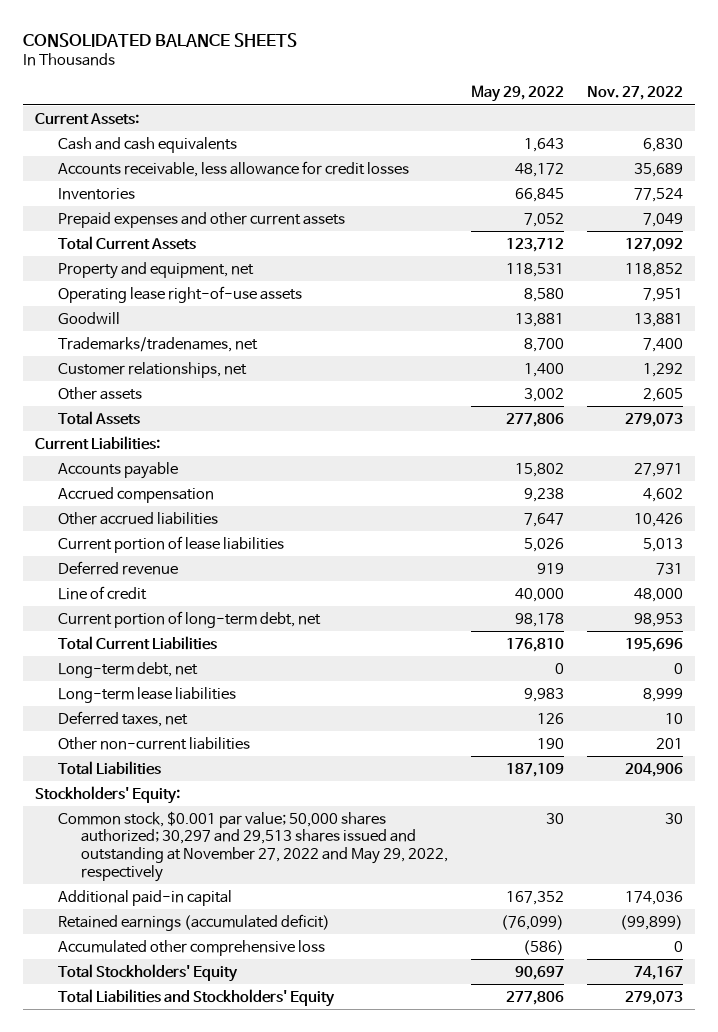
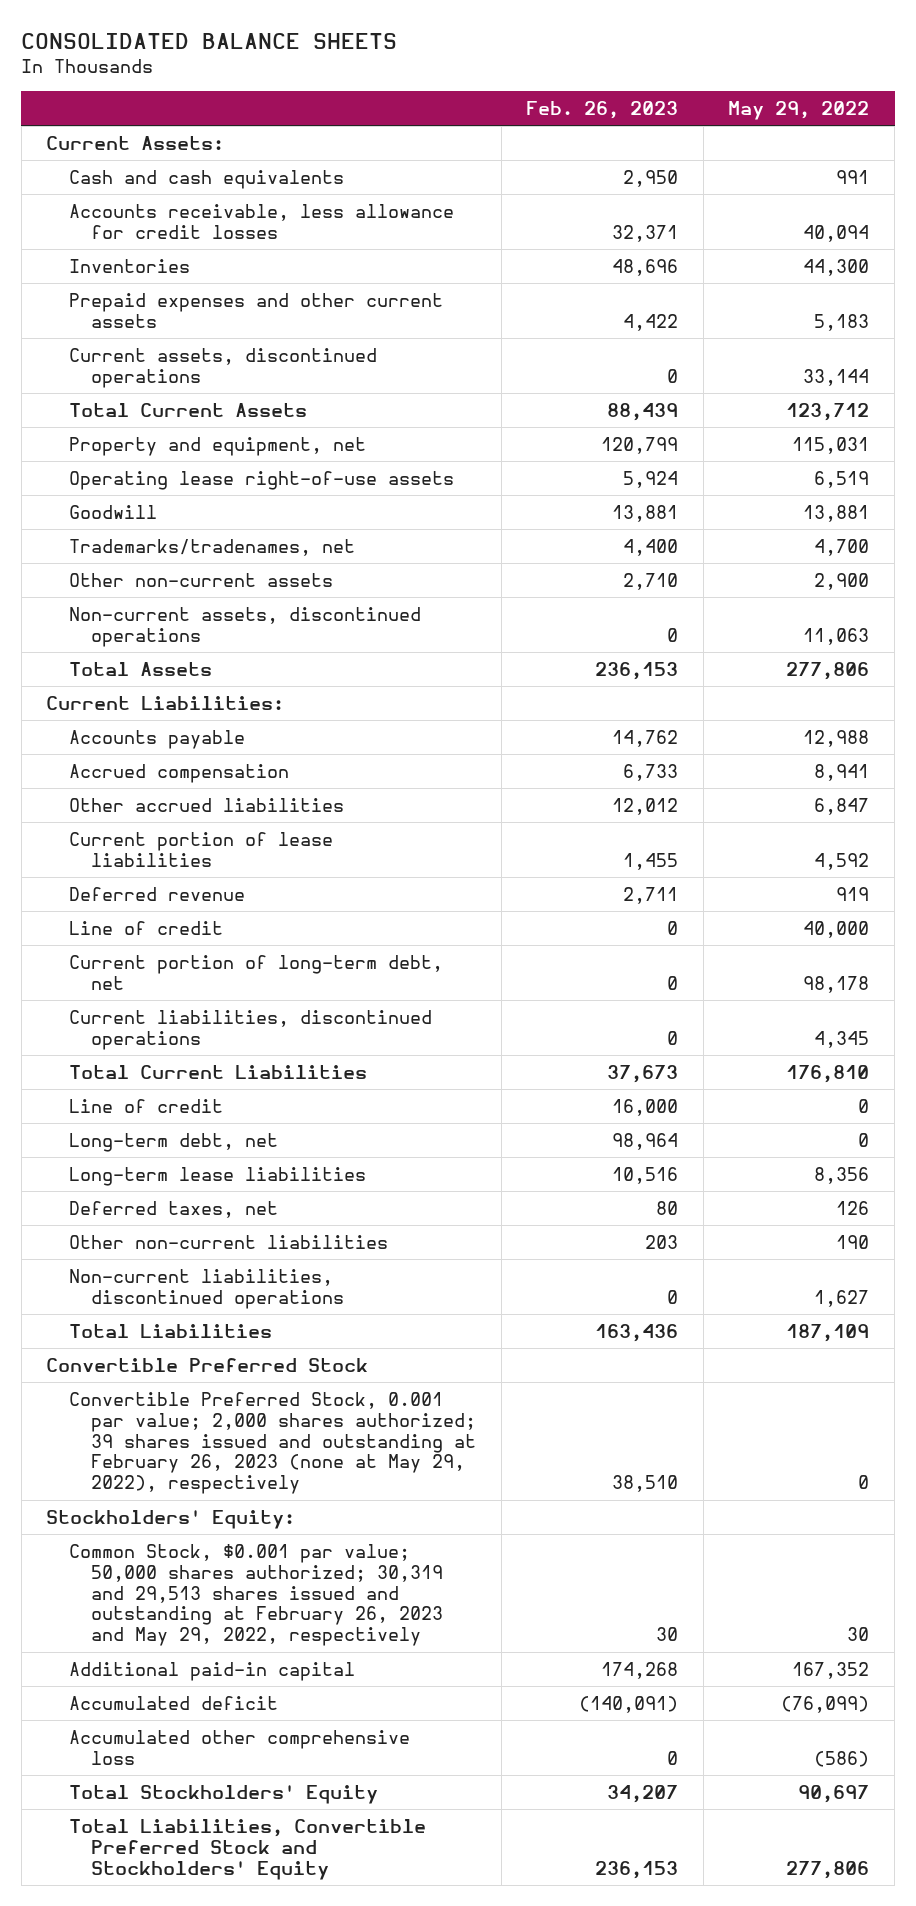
- | May 29, 2022 | Nov. 27, 2022
+ | Feb. 26, 2023 | May 29, 2022
- Cash and cash equivalents | 1,643 | 6,830
- Accounts receivable, less allowance for credit losses | 48,172 | 35,689
- Inventories | 66,845 | 77,524
- Prepaid expenses and other current assets | 7,052 | 7,049
+ Cash and cash equivalents | 2,950 | 991
+ Accounts receivable, less allowance for credit losses | 32,371 | 40,094
+ Inventories | 48,696 | 44,300
+ Prepaid expenses and other current assets | 4,422 | 5,183
+ Current assets, discontinued operations | 0 | 33,144
- Property and equipment, net | 118,531 | 118,852
- Operating lease right-of-use assets | 8,580 | 7,951
+ Property and equipment, net | 120,799 | 115,031
+ Operating lease right-of-use assets | 5,924 | 6,519
- Trademarks/tradenames, net | 8,700 | 7,400
- Customer relationships, net | 1,400 | 1,292
- Other assets | 3,002 | 2,605
+ Trademarks/tradenames, net | 4,400 | 4,700
+ Other non-current assets | 2,710 | 2,900
+ Non-current assets, discontinued operations | 0 | 11,063
- Accounts payable | 15,802 | 27,971
- Accrued compensation | 9,238 | 4,602
- Other accrued liabilities | 7,647 | 10,426
- Current portion of lease liabilities | 5,026 | 5,013
+ Accounts payable | 14,762 | 12,988
+ Accrued compensation | 6,733 | 8,941
+ Other accrued liabilities | 12,012 | 6,847
+ Current portion of lease liabilities | 1,455 | 4,592
+ Current liabilities, discontinued operations | 0 | 4,345
+ Line of credit | 16,000 | 0
- Long-term lease liabilities | 9,983 | 8,999
+ Long-term lease liabilities | 10,516 | 8,356
+ Non-current liabilities, discontinued operations | 0 | 1,627
+ Convertible Preferred Stock
+ Convertible Preferred Stock, 0.001 par value; 2,000 shares authorized; 39 shares issued and outstanding at February 26, 2023 (none at May 29, 2022), respectively | 38,510 | 0
- Common stock, $0.001 par value; 50,000 shares authorized; 30,297 and 29,513 shares issued and outstanding at November 27, 2022 and May 29, 2022, respectively | 30 | 30
+ Common Stock, $0.001 par value; 50,000 shares authorized; 30,319 and 29,513 shares issued and outstanding at February 26, 2023 and May 29, 2022, respectively | 30 | 30
- Retained earnings (accumulated deficit) | (76,099) | (99,899)
+ Accumulated deficit | (140,091) | (76,099)
- Total Liabilities and Stockholders' Equity | 277,806 | 279,073
+ Total Liabilities, Convertible Preferred Stock and Stockholders' Equity | 236,153 | 277,806

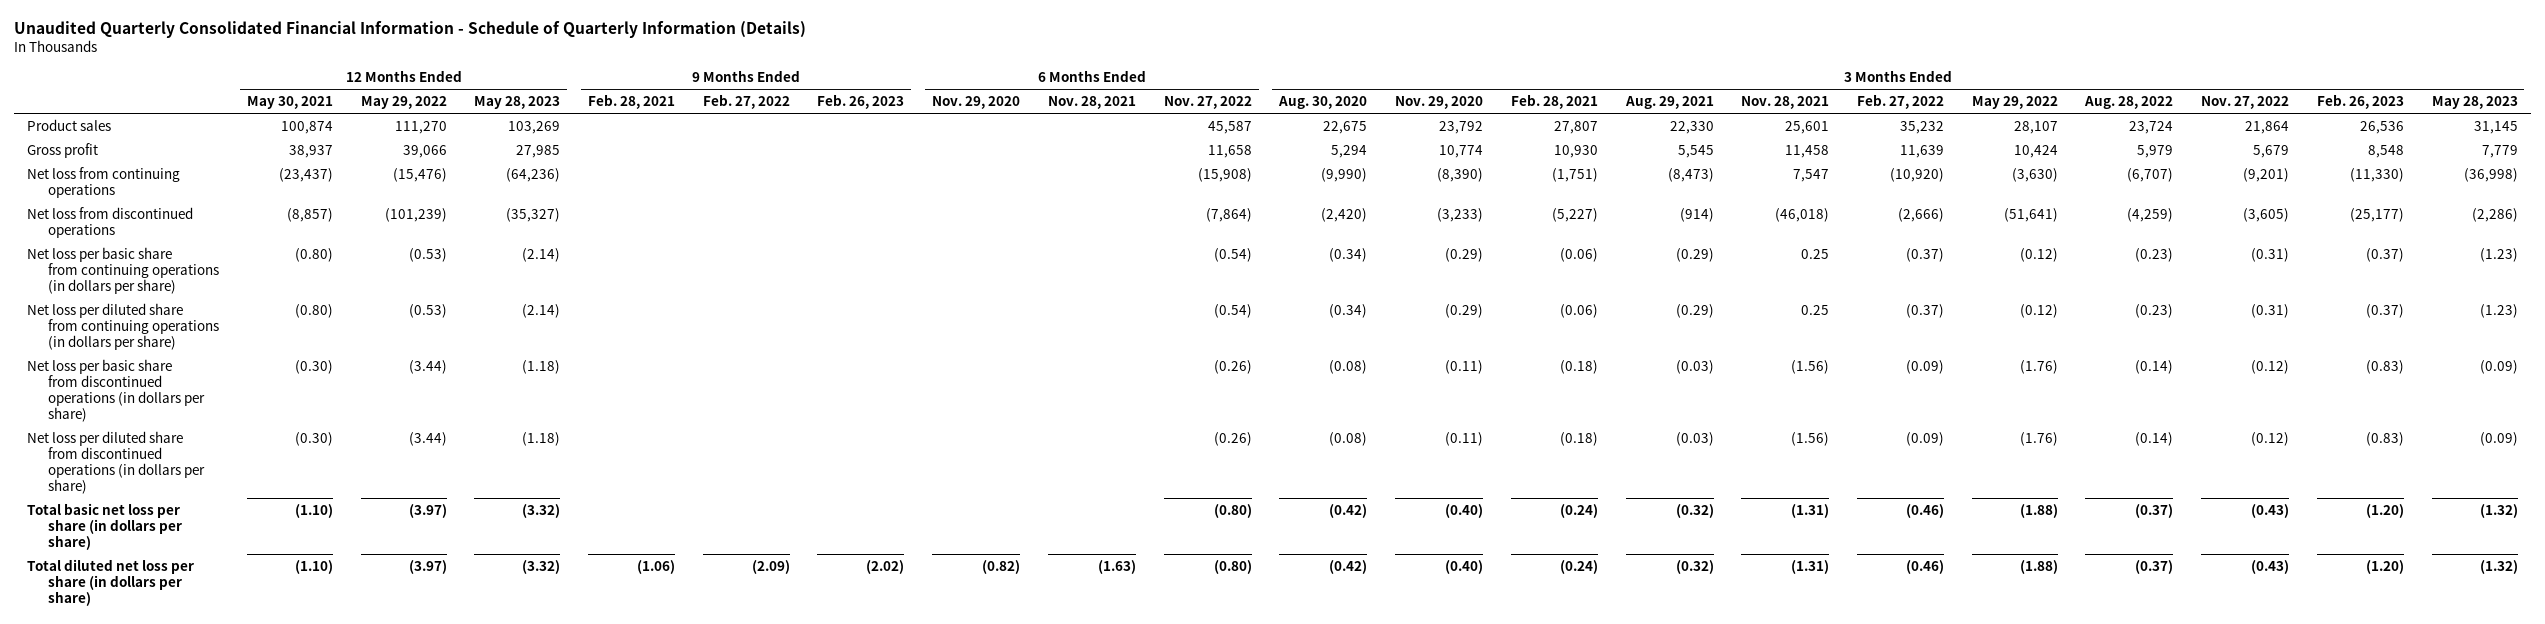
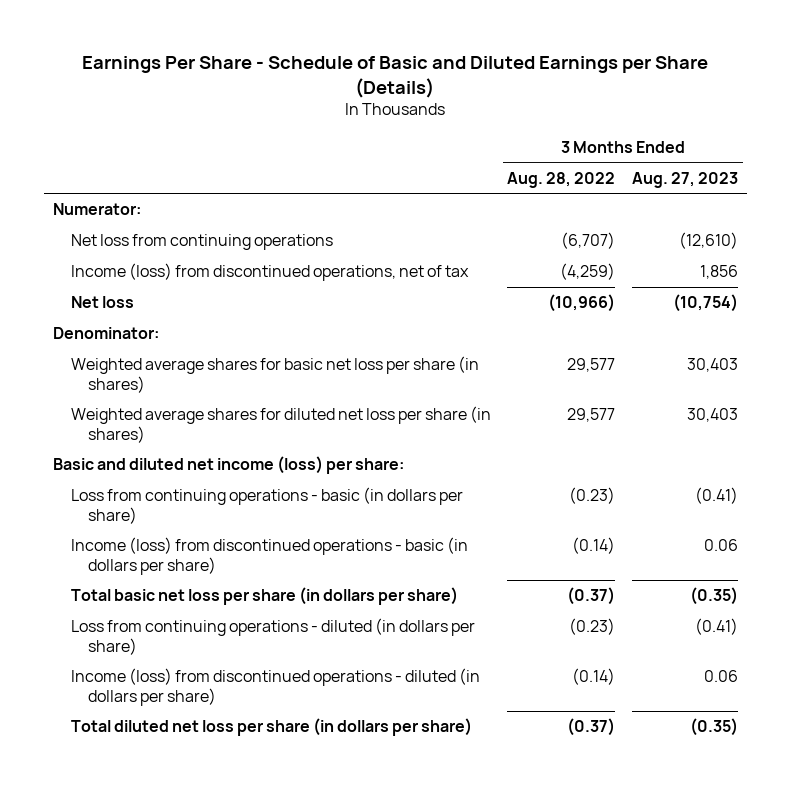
- Unaudited Quarterly Consolidated Financial Information - Schedule of Quarterly Information (Details)
+ Earnings Per Share - Schedule of Basic and Diluted Earnings per Share (Details)
- | 12 Months Ended May 30, 2021 | 12 Months Ended May 29, 2022 | 12 Months Ended May 28, 2023 | 9 Months Ended Feb. 28, 2021 | 9 Months Ended Feb. 27, 2022 | 9 Months Ended Feb. 26, 2023 | 6 Months Ended Nov. 29, 2020 | 6 Months Ended Nov. 28, 2021 | 6 Months Ended Nov. 27, 2022 | 3 Months Ended Aug. 30, 2020 | 3 Months Ended Nov. 29, 2020 | 3 Months Ended Feb. 28, 2021 | 3 Months Ended Aug. 29, 2021 | 3 Months Ended Nov. 28, 2021 | 3 Months Ended Feb. 27, 2022 | 3 Months Ended May 29, 2022 | 3 Months Ended Aug. 28, 2022 | 3 Months Ended Nov. 27, 2022 | 3 Months Ended Feb. 26, 2023 | 3 Months Ended May 28, 2023
+ | 3 Months Ended Aug. 28, 2022 | 3 Months Ended Aug. 27, 2023
- Product sales | 100,874 | 111,270 | 103,269 | | | | | | 45,587 | 22,675 | 23,792 | 27,807 | 22,330 | 25,601 | 35,232 | 28,107 | 23,724 | 21,864 | 26,536 | 31,145
- Gross profit | 38,937 | 39,066 | 27,985 | | | | | | 11,658 | 5,294 | 10,774 | 10,930 | 5,545 | 11,458 | 11,639 | 10,424 | 5,979 | 5,679 | 8,548 | 7,779
+ Numerator:
- Net loss from discontinued operations | (8,857) | (101,239) | (35,327) | | | | | | (7,864) | (2,420) | (3,233) | (5,227) | (914) | (46,018) | (2,666) | (51,641) | (4,259) | (3,605) | (25,177) | (2,286)
- Net loss per basic share from continuing operations (in dollars per share) | (0.80) | (0.53) | (2.14) | | | | | | (0.54) | (0.34) | (0.29) | (0.06) | (0.29) | 0.25 | (0.37) | (0.12) | (0.23) | (0.31) | (0.37) | (1.23)
- Net loss per diluted share from continuing operations (in dollars per share) | (0.80) | (0.53) | (2.14) | | | | | | (0.54) | (0.34) | (0.29) | (0.06) | (0.29) | 0.25 | (0.37) | (0.12) | (0.23) | (0.31) | (0.37) | (1.23)
- Net loss per basic share from discontinued operations (in dollars per share) | (0.30) | (3.44) | (1.18) | | | | | | (0.26) | (0.08) | (0.11) | (0.18) | (0.03) | (1.56) | (0.09) | (1.76) | (0.14) | (0.12) | (0.83) | (0.09)
- Net loss per diluted share from discontinued operations (in dollars per share) | (0.30) | (3.44) | (1.18) | | | | | | (0.26) | (0.08) | (0.11) | (0.18) | (0.03) | (1.56) | (0.09) | (1.76) | (0.14) | (0.12) | (0.83) | (0.09)
+ Income (loss) from discontinued operations, net of tax | (4,259) | 1,856
+ Net loss | (10,966) | (10,754)
+ Denominator:
+ Weighted average shares for basic net loss per share (in shares) | 29,577 | 30,403
+ Weighted average shares for diluted net loss per share (in shares) | 29,577 | 30,403
+ Basic and diluted net income (loss) per share:
+ Loss from continuing operations - basic (in dollars per share) | (0.23) | (0.41)
+ Income (loss) from discontinued operations - basic (in dollars per share) | (0.14) | 0.06
+ Loss from continuing operations - diluted (in dollars per share) | (0.23) | (0.41)
+ Income (loss) from discontinued operations - diluted (in dollars per share) | (0.14) | 0.06

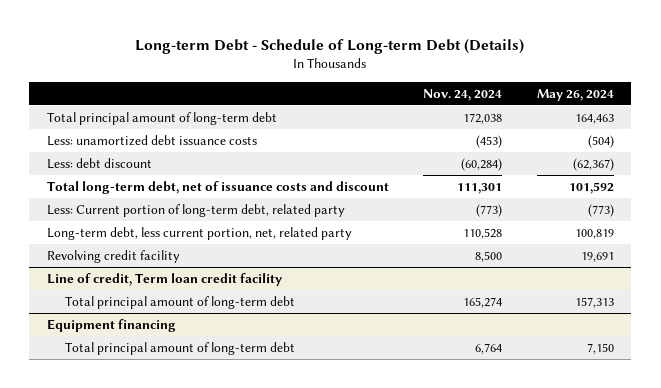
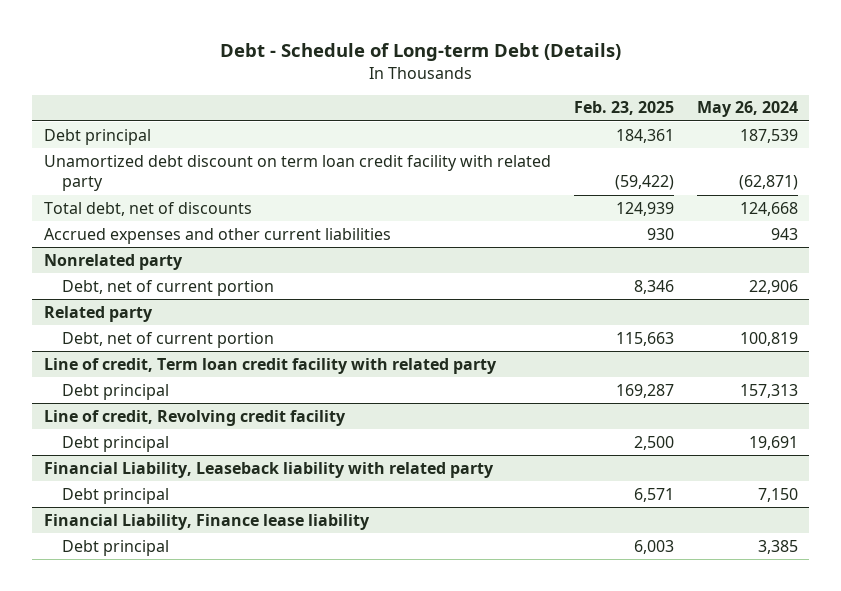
- Long-term Debt - Schedule of Long-term Debt (Details)
+ Debt - Schedule of Long-term Debt (Details)
- | Nov. 24, 2024 | May 26, 2024
+ | Feb. 23, 2025 | May 26, 2024
- Total principal amount of long-term debt | 172,038 | 164,463
- Less: unamortized debt issuance costs | (453) | (504)
- Less: debt discount | (60,284) | (62,367)
- Total long-term debt, net of issuance costs and discount | 111,301 | 101,592
- Less: Current portion of long-term debt, related party | (773) | (773)
- Long-term debt, less current portion, net, related party | 110,528 | 100,819
- Revolving credit facility | 8,500 | 19,691
- Line of credit, Term loan credit facility
- Total principal amount of long-term debt | 165,274 | 157,313
- Equipment financing
- Total principal amount of long-term debt | 6,764 | 7,150
+ Debt principal | 184,361 | 187,539
+ Unamortized debt discount on term loan credit facility with related party | (59,422) | (62,871)
+ Total debt, net of discounts | 124,939 | 124,668
+ Accrued expenses and other current liabilities | 930 | 943
+ Nonrelated party
+ Debt, net of current portion | 8,346 | 22,906
+ Related party
+ Debt, net of current portion | 115,663 | 100,819
+ Line of credit, Term loan credit facility with related party
+ Debt principal | 169,287 | 157,313
+ Line of credit, Revolving credit facility
+ Debt principal | 2,500 | 19,691
+ Financial Liability, Leaseback liability with related party
+ Debt principal | 6,571 | 7,150
+ Financial Liability, Finance lease liability
+ Debt principal | 6,003 | 3,385

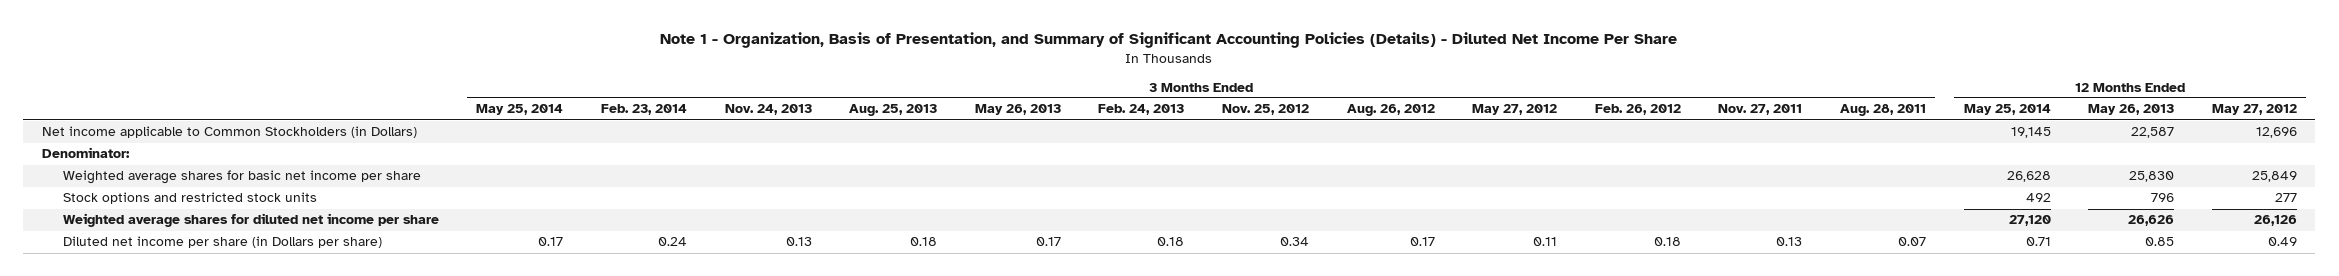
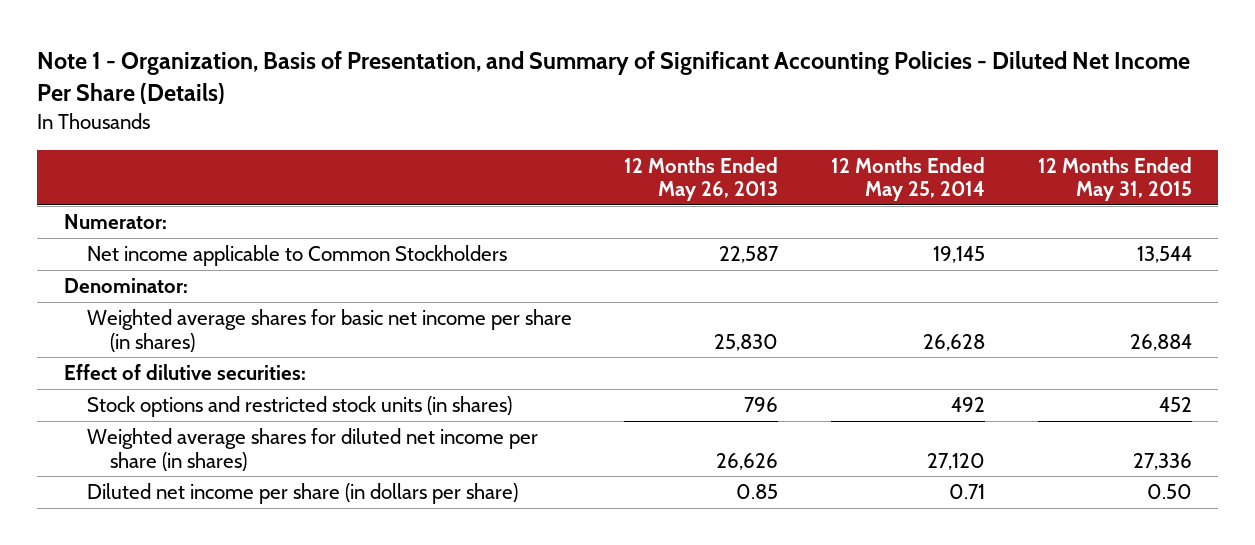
- Note 1 - Organization, Basis of Presentation, and Summary of Significant Accounting Policies (Details) - Diluted Net Income Per Share
+ Note 1 - Organization, Basis of Presentation, and Summary of Significant Accounting Policies - Diluted Net Income Per Share (Details)
- | 3 Months Ended May 25, 2014 | 3 Months Ended Feb. 23, 2014 | 3 Months Ended Nov. 24, 2013 | 3 Months Ended Aug. 25, 2013 | 3 Months Ended May 26, 2013 | 3 Months Ended Feb. 24, 2013 | 3 Months Ended Nov. 25, 2012 | 3 Months Ended Aug. 26, 2012 | 3 Months Ended May 27, 2012 | 3 Months Ended Feb. 26, 2012 | 3 Months Ended Nov. 27, 2011 | 3 Months Ended Aug. 28, 2011 | 12 Months Ended May 25, 2014 | 12 Months Ended May 26, 2013 | 12 Months Ended May 27, 2012
+ | 12 Months Ended May 26, 2013 | 12 Months Ended May 25, 2014 | 12 Months Ended May 31, 2015
- Net income applicable to Common Stockholders (in Dollars) | | | | | | | | | | | | | 19,145 | 22,587 | 12,696
+ Numerator:
+ Net income applicable to Common Stockholders | 22,587 | 19,145 | 13,544
- Weighted average shares for basic net income per share | | | | | | | | | | | | | 26,628 | 25,830 | 25,849
- Stock options and restricted stock units | | | | | | | | | | | | | 492 | 796 | 277
- Weighted average shares for diluted net income per share | | | | | | | | | | | | | 27,120 | 26,626 | 26,126
- Diluted net income per share (in Dollars per share) | 0.17 | 0.24 | 0.13 | 0.18 | 0.17 | 0.18 | 0.34 | 0.17 | 0.11 | 0.18 | 0.13 | 0.07 | 0.71 | 0.85 | 0.49
+ Weighted average shares for basic net income per share (in shares) | 25,830 | 26,628 | 26,884
+ Effect of dilutive securities:
+ Stock options and restricted stock units (in shares) | 796 | 492 | 452
+ Weighted average shares for diluted net income per share (in shares) | 26,626 | 27,120 | 27,336
+ Diluted net income per share (in dollars per share) | 0.85 | 0.71 | 0.50

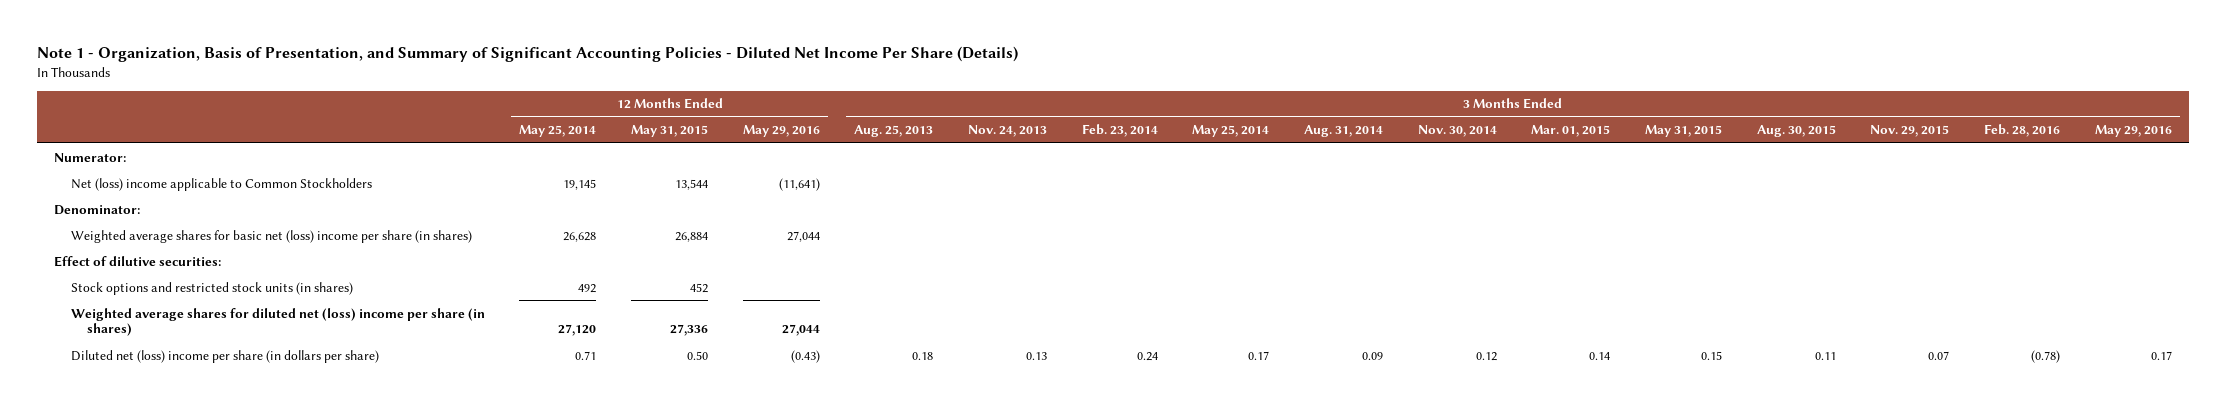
- | 12 Months Ended May 26, 2013 | 12 Months Ended May 25, 2014 | 12 Months Ended May 31, 2015
+ | 12 Months Ended May 25, 2014 | 12 Months Ended May 31, 2015 | 12 Months Ended May 29, 2016 | 3 Months Ended Aug. 25, 2013 | 3 Months Ended Nov. 24, 2013 | 3 Months Ended Feb. 23, 2014 | 3 Months Ended May 25, 2014 | 3 Months Ended Aug. 31, 2014 | 3 Months Ended Nov. 30, 2014 | 3 Months Ended Mar. 01, 2015 | 3 Months Ended May 31, 2015 | 3 Months Ended Aug. 30, 2015 | 3 Months Ended Nov. 29, 2015 | 3 Months Ended Feb. 28, 2016 | 3 Months Ended May 29, 2016
- Net income applicable to Common Stockholders | 22,587 | 19,145 | 13,544
+ Net (loss) income applicable to Common Stockholders | 19,145 | 13,544 | (11,641) | | | | | | | | | | | |
- Weighted average shares for basic net income per share (in shares) | 25,830 | 26,628 | 26,884
+ Weighted average shares for basic net (loss) income per share (in shares) | 26,628 | 26,884 | 27,044 | | | | | | | | | | | |
- Weighted average shares for diluted net income per share (in shares) | 26,626 | 27,120 | 27,336
- Diluted net income per share (in dollars per share) | 0.85 | 0.71 | 0.50
+ Weighted average shares for diluted net (loss) income per share (in shares) | 27,120 | 27,336 | 27,044 | | | | | | | | | | | |
+ Diluted net (loss) income per share (in dollars per share) | 0.71 | 0.50 | (0.43) | 0.18 | 0.13 | 0.24 | 0.17 | 0.09 | 0.12 | 0.14 | 0.15 | 0.11 | 0.07 | (0.78) | 0.17

